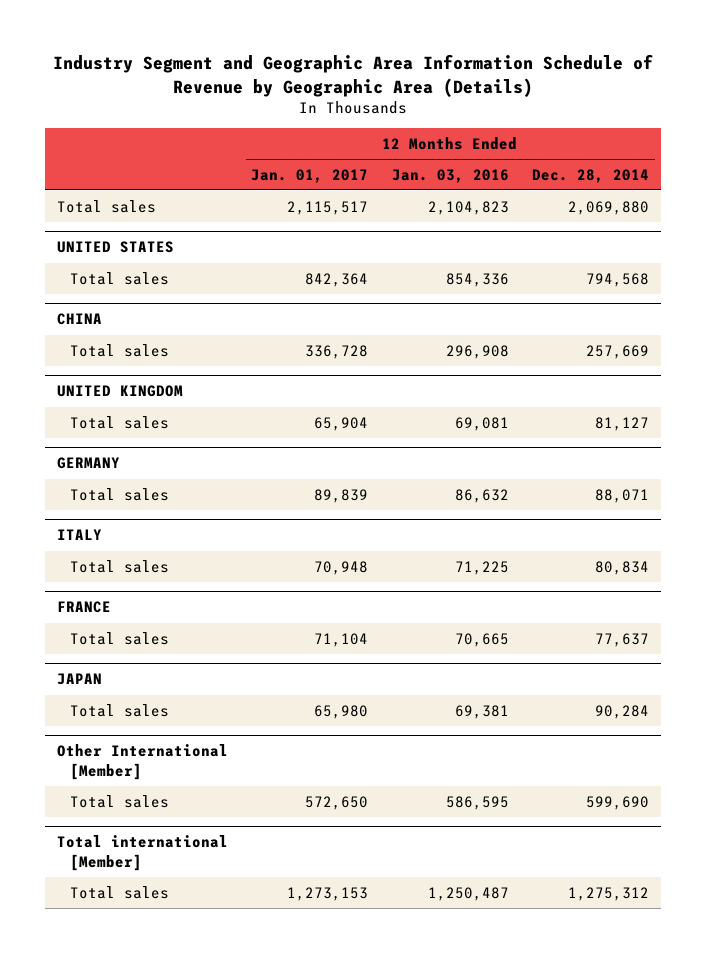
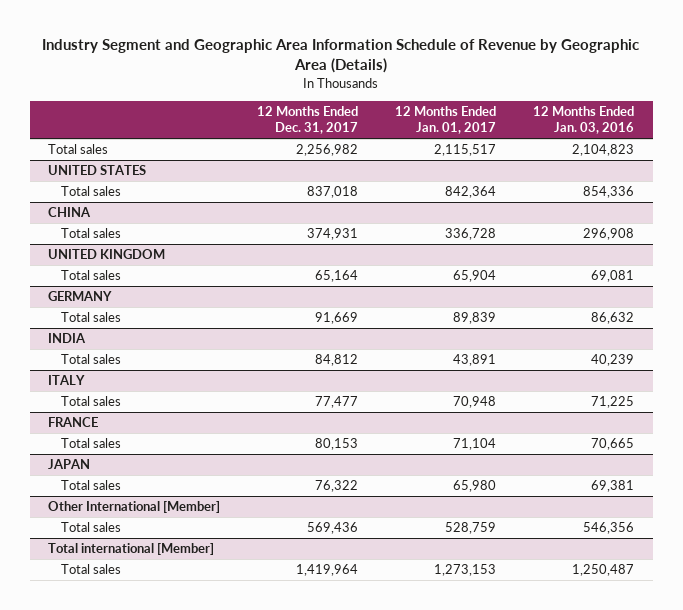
- | 12 Months Ended Jan. 01, 2017 | 12 Months Ended Jan. 03, 2016 | 12 Months Ended Dec. 28, 2014
+ | 12 Months Ended Dec. 31, 2017 | 12 Months Ended Jan. 01, 2017 | 12 Months Ended Jan. 03, 2016
+ INDIA
+ Total sales | 84,812 | 43,891 | 40,239
@ Other International [Member]
- Total sales | 572,650 | 586,595 | 599,690
+ Total sales | 569,436 | 528,759 | 546,356

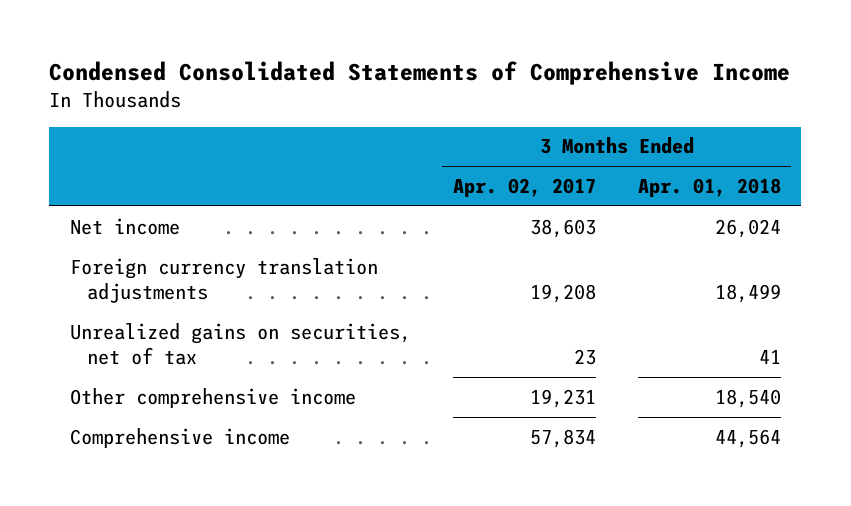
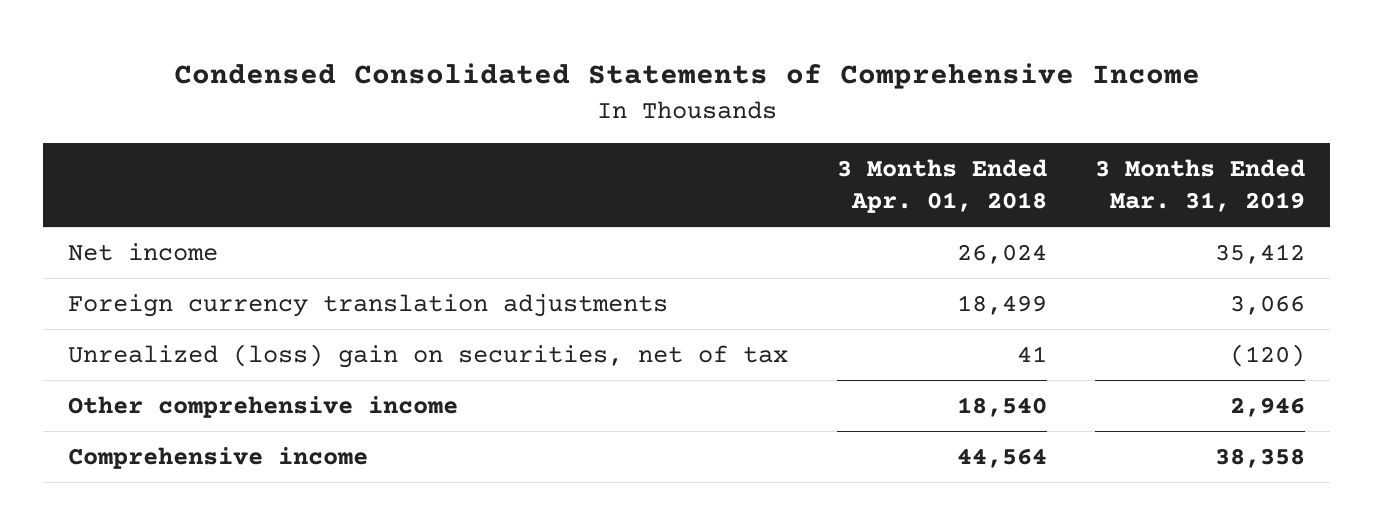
- | 3 Months Ended Apr. 02, 2017 | 3 Months Ended Apr. 01, 2018
+ | 3 Months Ended Apr. 01, 2018 | 3 Months Ended Mar. 31, 2019
- Unrealized gains on securities, net of tax | 23 | 41
+ Unrealized (loss) gain on securities, net of tax | 41 | (120)

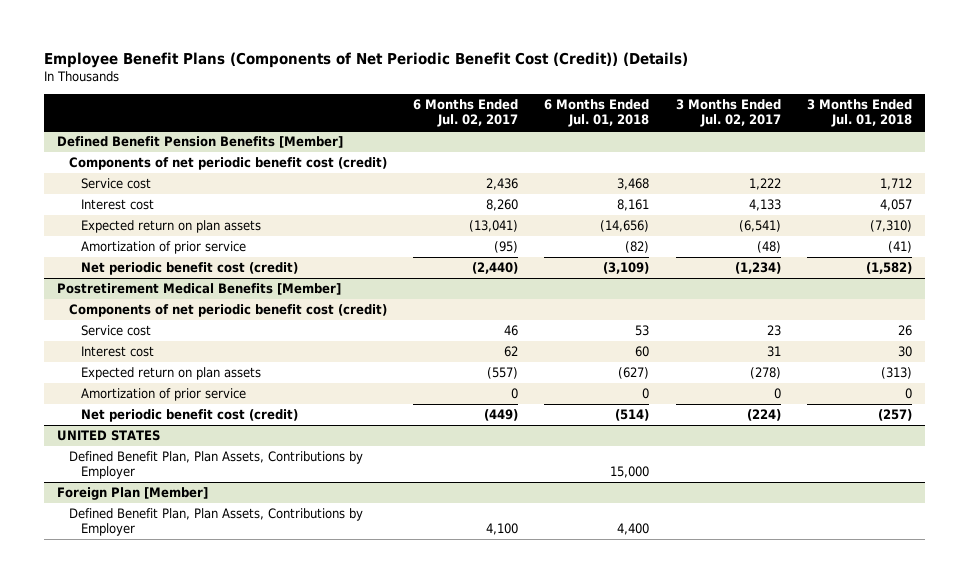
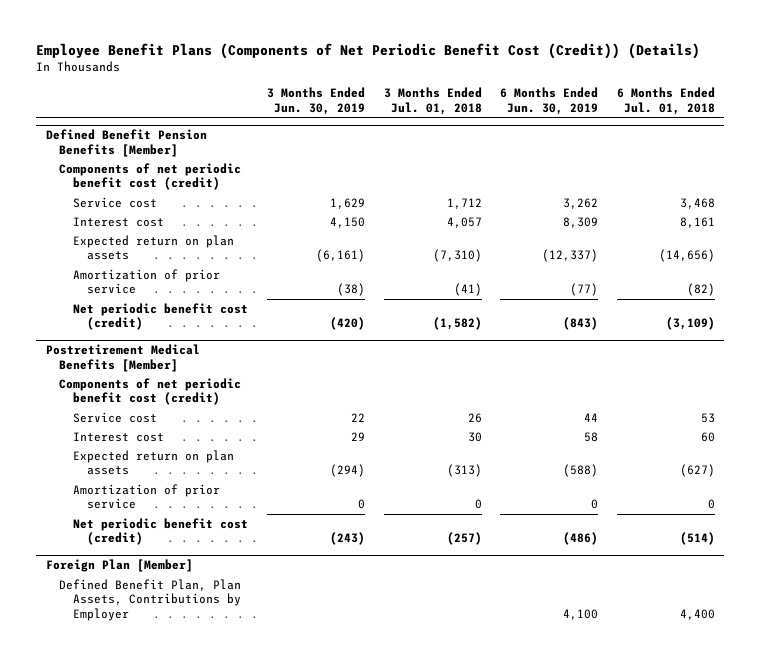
- | 6 Months Ended Jul. 02, 2017 | 6 Months Ended Jul. 01, 2018 | 3 Months Ended Jul. 02, 2017 | 3 Months Ended Jul. 01, 2018
+ | 3 Months Ended Jun. 30, 2019 | 3 Months Ended Jul. 01, 2018 | 6 Months Ended Jun. 30, 2019 | 6 Months Ended Jul. 01, 2018
- UNITED STATES
- Defined Benefit Plan, Plan Assets, Contributions by Employer | | 15,000 | |

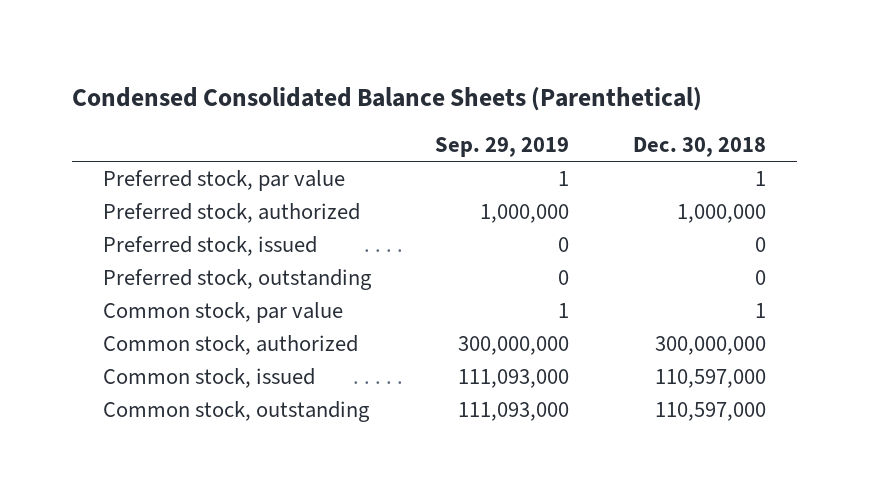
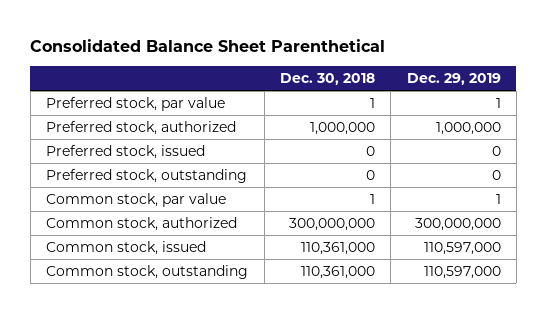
- Condensed Consolidated Balance Sheets (Parenthetical)
+ Consolidated Balance Sheet Parenthetical
- | Sep. 29, 2019 | Dec. 30, 2018
+ | Dec. 30, 2018 | Dec. 29, 2019
- Common stock, issued | 111,093,000 | 110,597,000
- Common stock, outstanding | 111,093,000 | 110,597,000
+ Common stock, issued | 110,361,000 | 110,597,000
+ Common stock, outstanding | 110,361,000 | 110,597,000

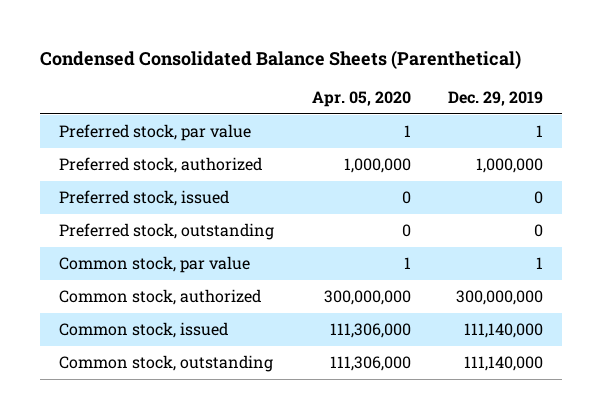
- Consolidated Balance Sheet Parenthetical
+ Condensed Consolidated Balance Sheets (Parenthetical)
- | Dec. 30, 2018 | Dec. 29, 2019
+ | Apr. 05, 2020 | Dec. 29, 2019
- Common stock, issued | 110,361,000 | 110,597,000
- Common stock, outstanding | 110,361,000 | 110,597,000
+ Common stock, issued | 111,306,000 | 111,140,000
+ Common stock, outstanding | 111,306,000 | 111,140,000

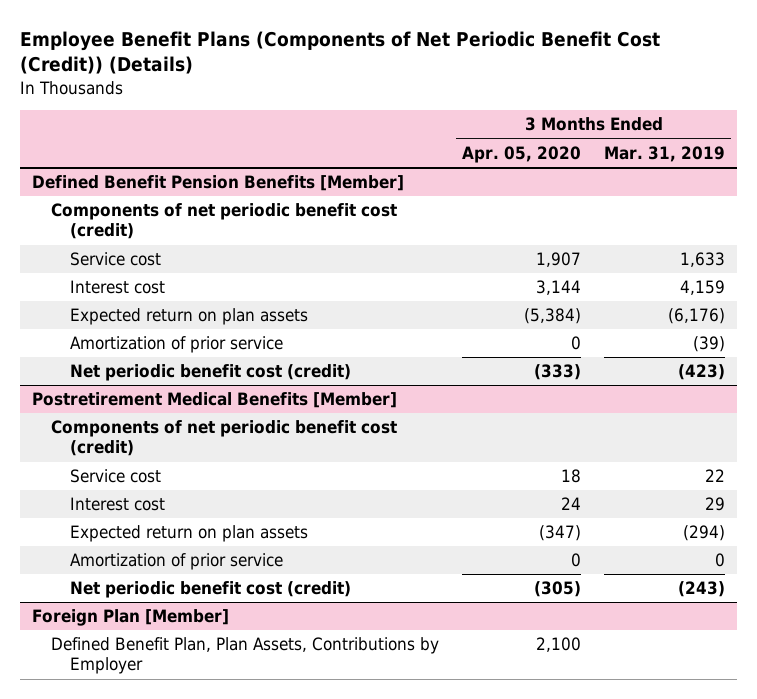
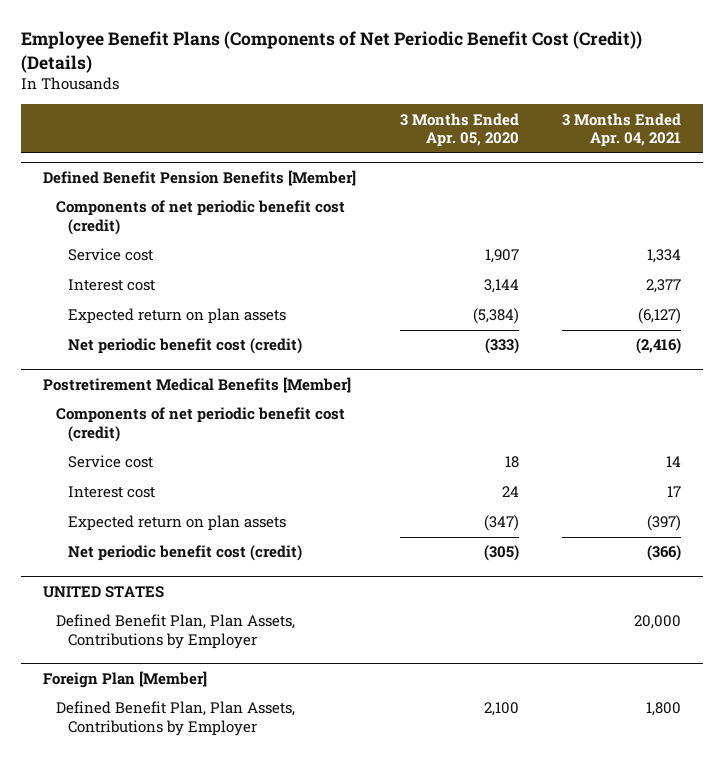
- | 3 Months Ended Apr. 05, 2020 | 3 Months Ended Mar. 31, 2019
+ | 3 Months Ended Apr. 05, 2020 | 3 Months Ended Apr. 04, 2021
@ Defined Benefit Pension Benefits [Member]
- Amortization of prior service | 0 | (39)
@ Postretirement Medical Benefits [Member]
- Amortization of prior service | 0 | 0
+ UNITED STATES
+ Defined Benefit Plan, Plan Assets, Contributions by Employer | | 20,000

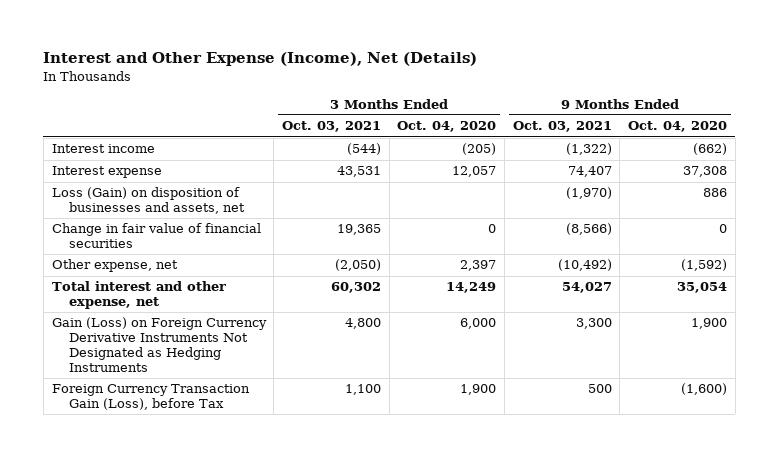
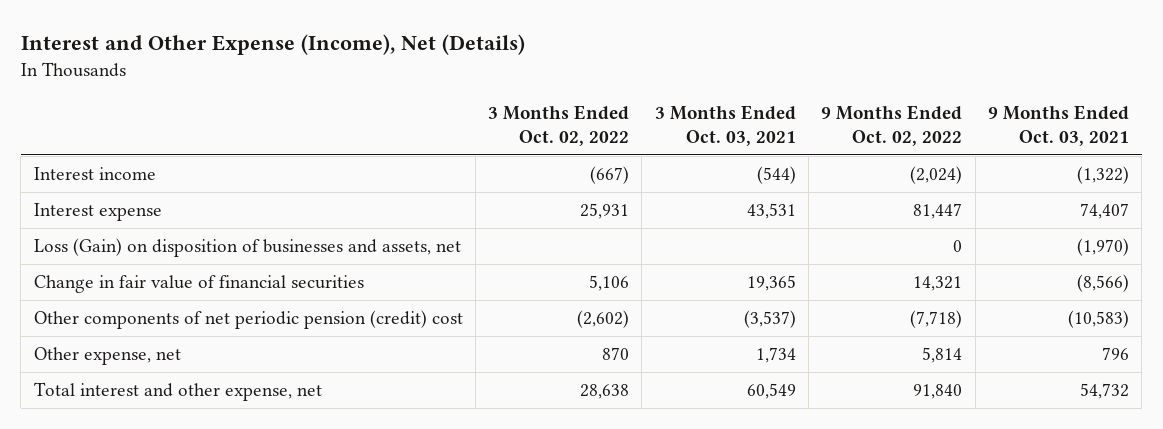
- | 3 Months Ended Oct. 03, 2021 | 3 Months Ended Oct. 04, 2020 | 9 Months Ended Oct. 03, 2021 | 9 Months Ended Oct. 04, 2020
+ | 3 Months Ended Oct. 02, 2022 | 3 Months Ended Oct. 03, 2021 | 9 Months Ended Oct. 02, 2022 | 9 Months Ended Oct. 03, 2021
- Other expense, net | (2,050) | 2,397 | (10,492) | (1,592)
- Total interest and other expense, net | 60,302 | 14,249 | 54,027 | 35,054
- Gain (Loss) on Foreign Currency Derivative Instruments Not Designated as Hedging Instruments | 4,800 | 6,000 | 3,300 | 1,900
- Foreign Currency Transaction Gain (Loss), before Tax | 1,100 | 1,900 | 500 | (1,600)
+ Other components of net periodic pension (credit) cost | (2,602) | (3,537) | (7,718) | (10,583)
+ Other expense, net | 870 | 1,734 | 5,814 | 796
+ Total interest and other expense, net | 28,638 | 60,549 | 91,840 | 54,732

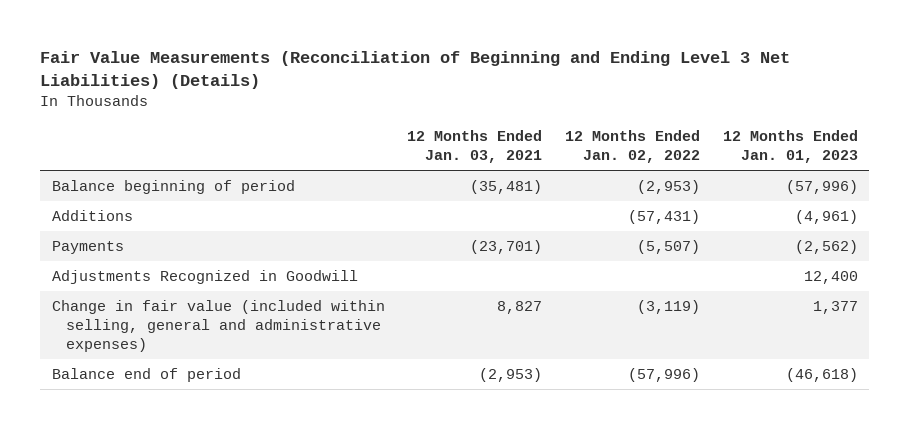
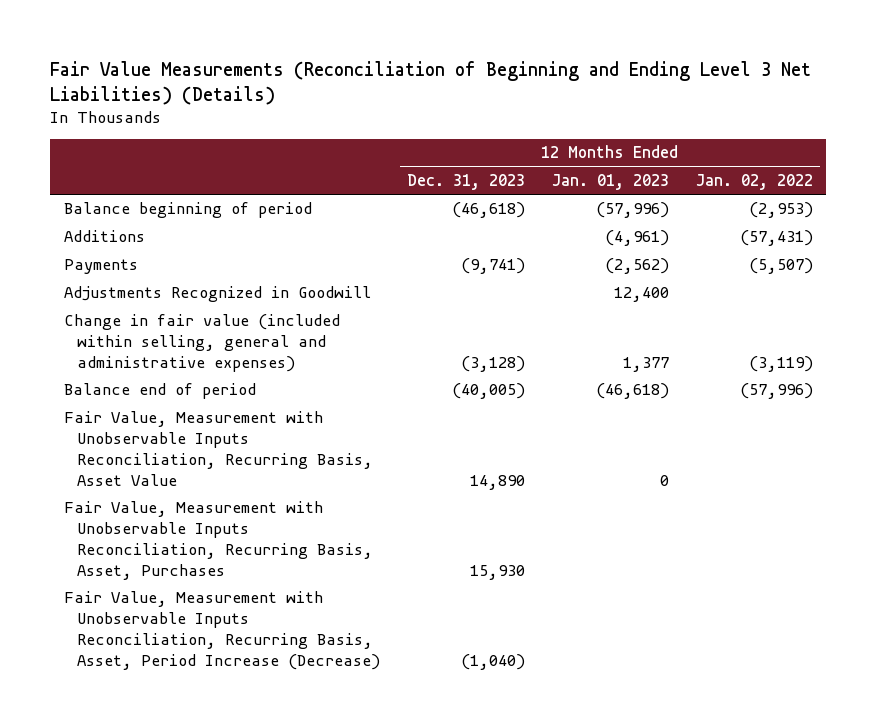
- | 12 Months Ended Jan. 03, 2021 | 12 Months Ended Jan. 02, 2022 | 12 Months Ended Jan. 01, 2023
+ | 12 Months Ended Dec. 31, 2023 | 12 Months Ended Jan. 01, 2023 | 12 Months Ended Jan. 02, 2022
+ Fair Value, Measurement with Unobservable Inputs Reconciliation, Recurring Basis, Asset Value | 14,890 | 0 |
+ Fair Value, Measurement with Unobservable Inputs Reconciliation, Recurring Basis, Asset, Purchases | 15,930 | |
+ Fair Value, Measurement with Unobservable Inputs Reconciliation, Recurring Basis, Asset, Period Increase (Decrease) | (1,040) | |

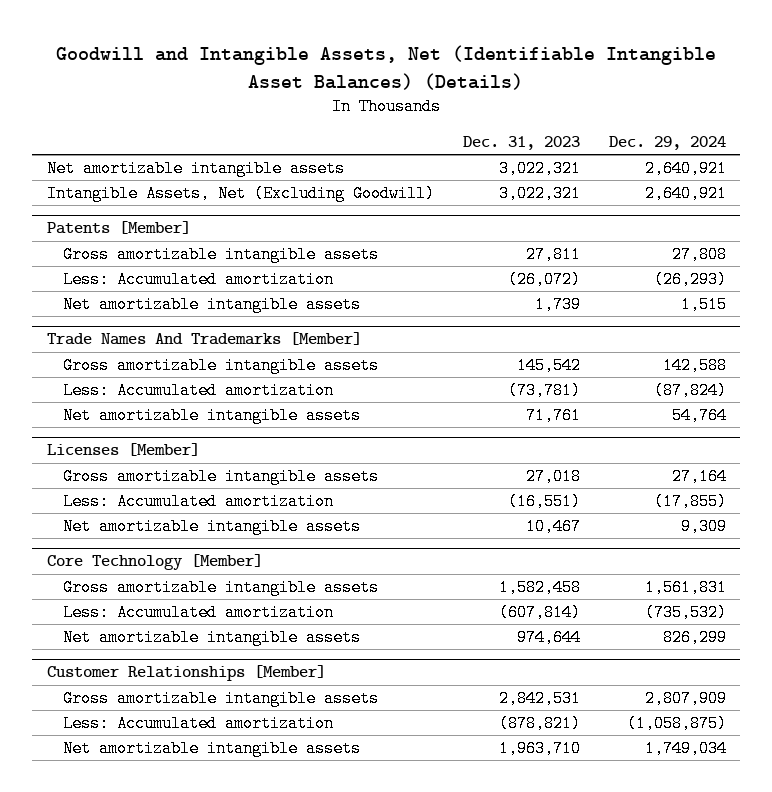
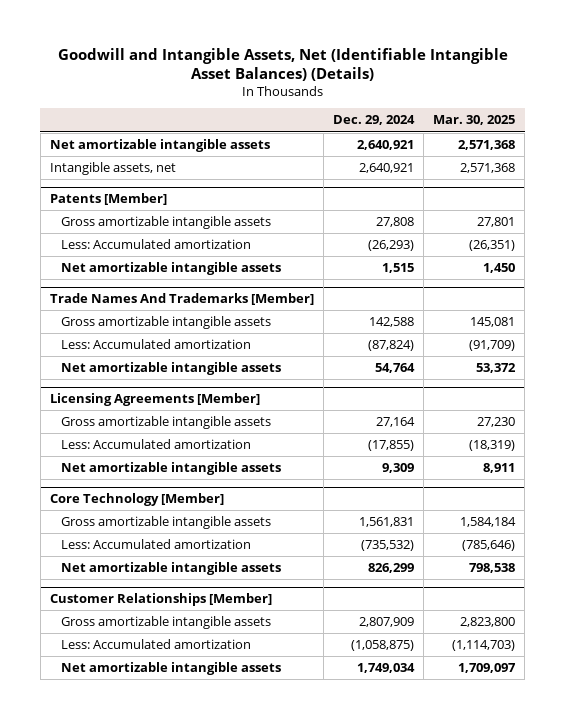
- | Dec. 31, 2023 | Dec. 29, 2024
+ | Dec. 29, 2024 | Mar. 30, 2025
- Intangible Assets, Net (Excluding Goodwill) | 3,022,321 | 2,640,921
+ Intangible assets, net | 2,640,921 | 2,571,368
- Licenses [Member]
+ Licensing Agreements [Member]

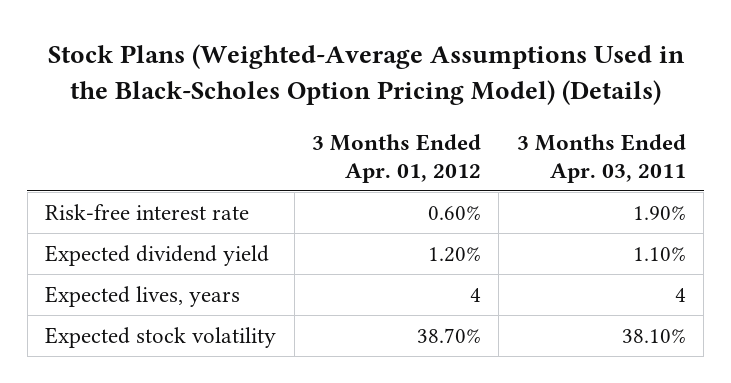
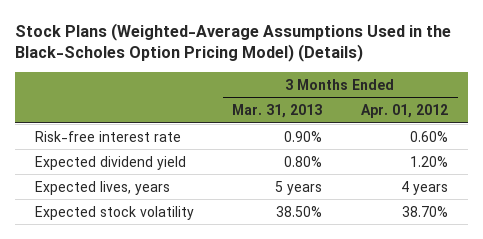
- | 3 Months Ended Apr. 01, 2012 | 3 Months Ended Apr. 03, 2011
+ | 3 Months Ended Mar. 31, 2013 | 3 Months Ended Apr. 01, 2012
- Expected lives, years | 4 | 4
+ Expected lives, years | 5 years | 4 years

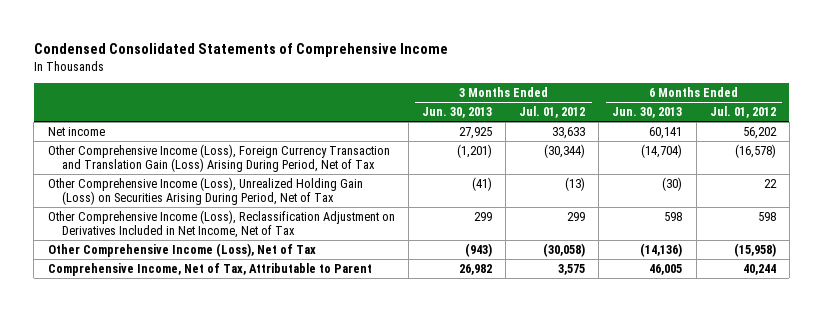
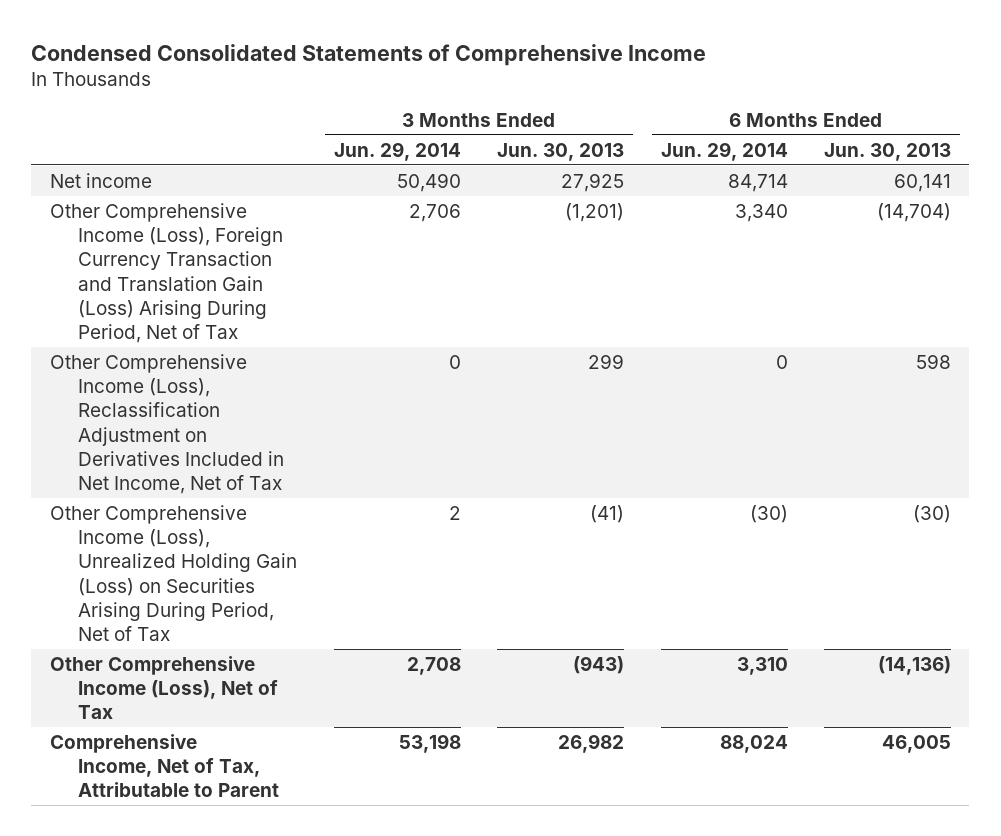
- | 3 Months Ended Jun. 30, 2013 | 3 Months Ended Jul. 01, 2012 | 6 Months Ended Jun. 30, 2013 | 6 Months Ended Jul. 01, 2012
+ | 3 Months Ended Jun. 29, 2014 | 3 Months Ended Jun. 30, 2013 | 6 Months Ended Jun. 29, 2014 | 6 Months Ended Jun. 30, 2013
moved down: Other Comprehensive Income (Loss), Unrealized Holding Gain (Loss) on Securities Arising During Period, Net of Tax | 2 | (41) | (30) | (30)

